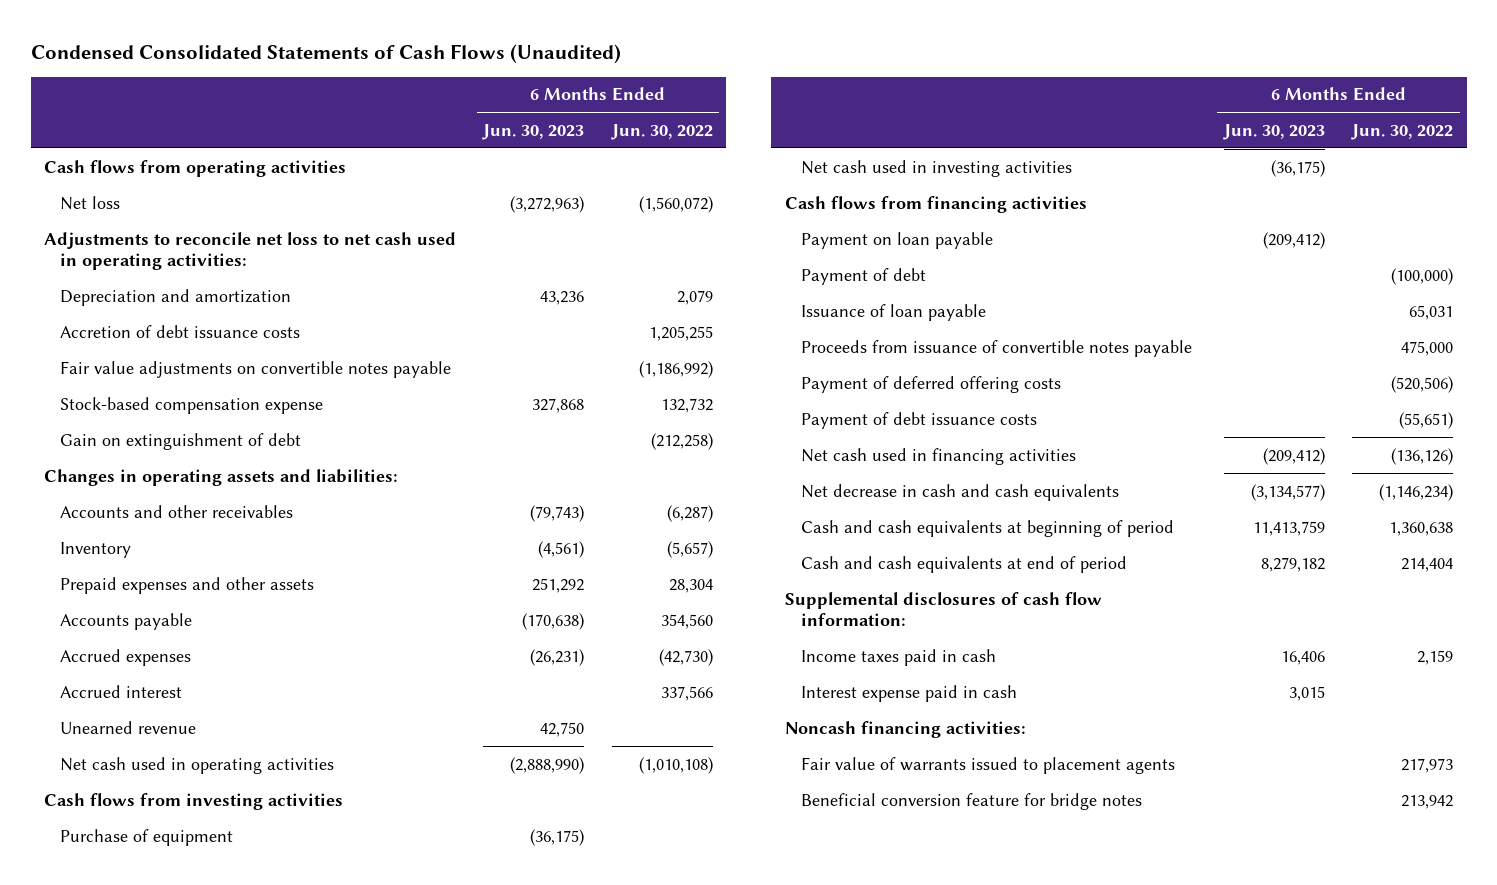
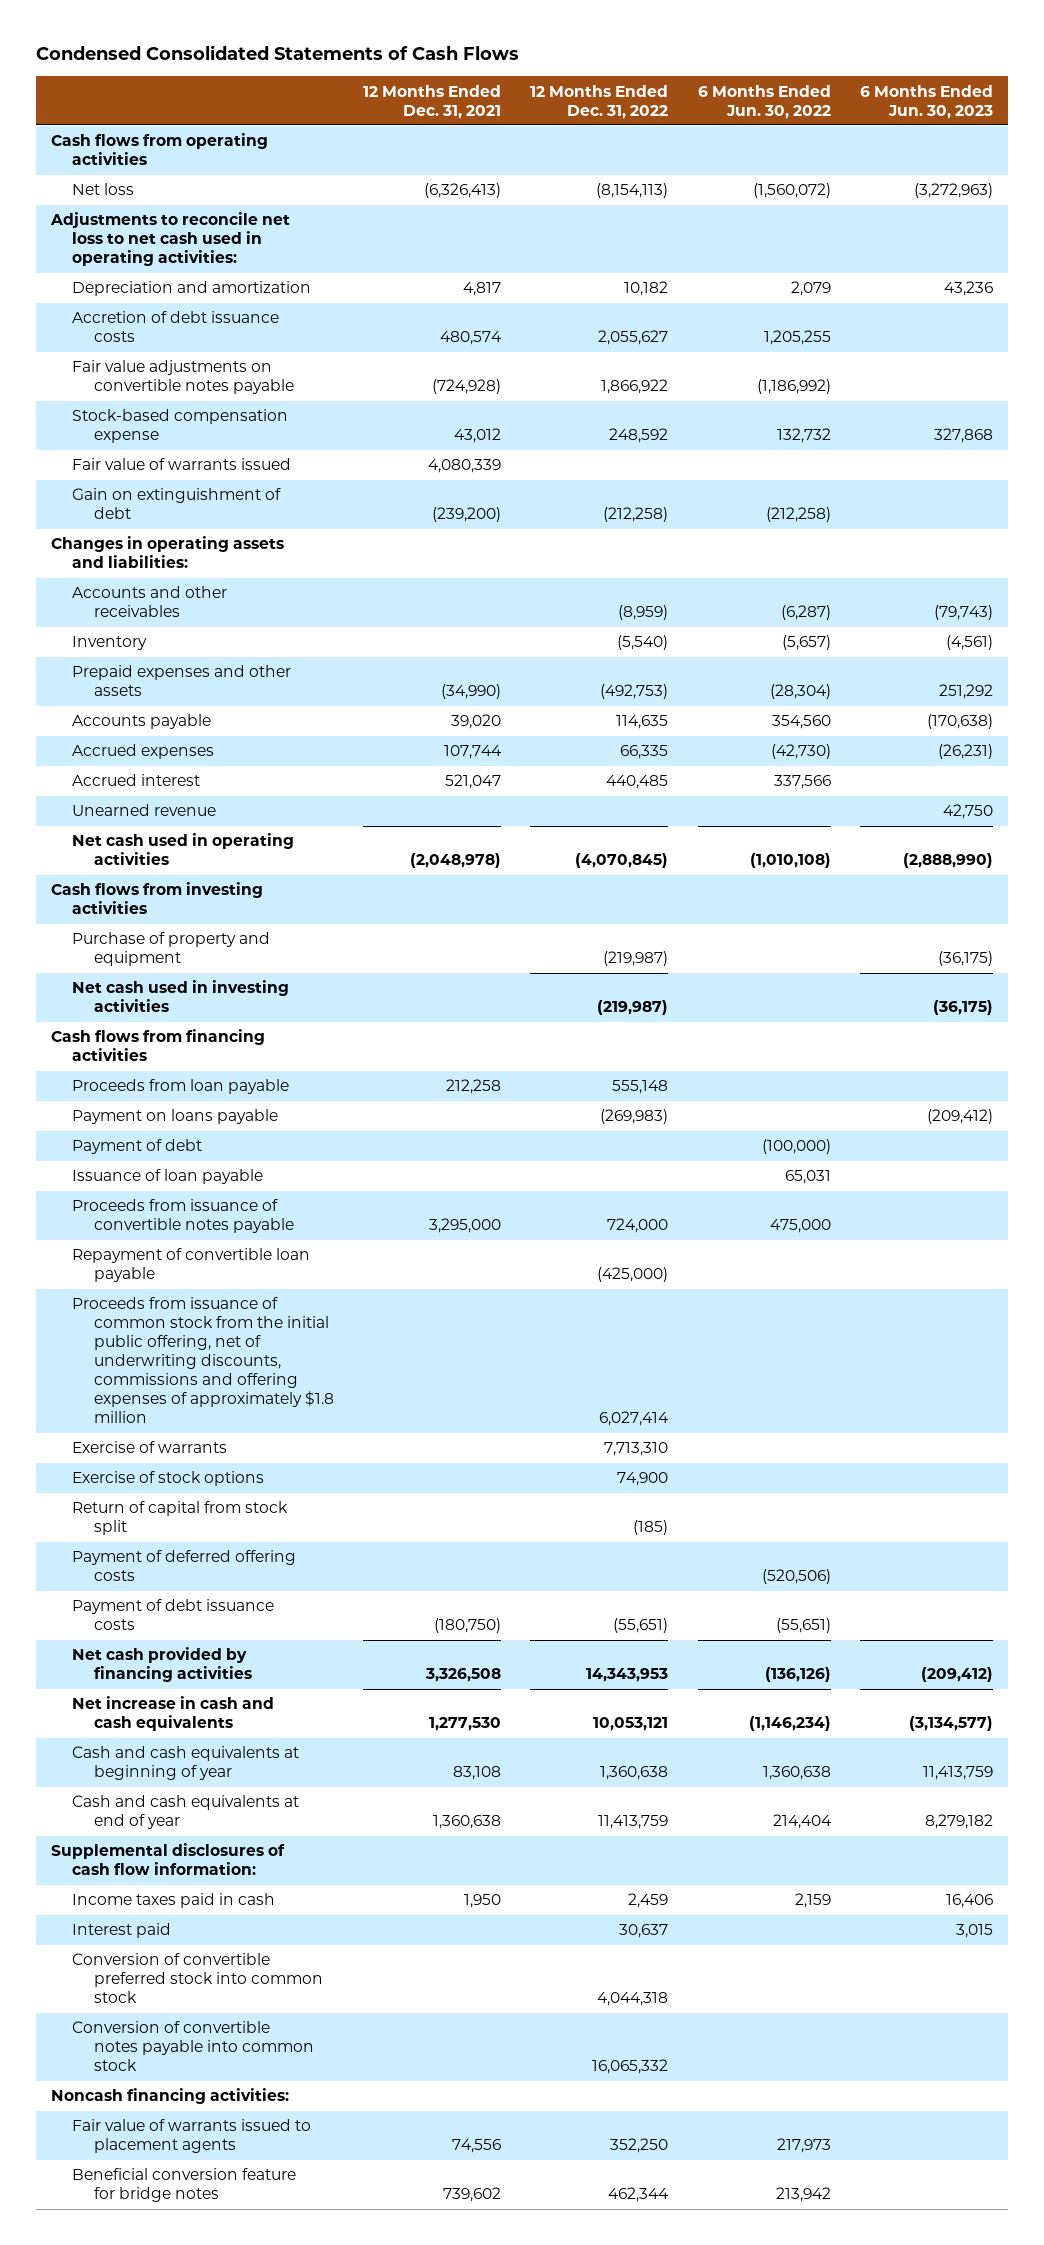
- Condensed Consolidated Statements of Cash Flows (Unaudited)
+ Condensed Consolidated Statements of Cash Flows
- | 6 Months Ended Jun. 30, 2023 | 6 Months Ended Jun. 30, 2022
+ | 12 Months Ended Dec. 31, 2021 | 12 Months Ended Dec. 31, 2022 | 6 Months Ended Jun. 30, 2022 | 6 Months Ended Jun. 30, 2023
+ Fair value of warrants issued | 4,080,339 | | |
- Prepaid expenses and other assets | 251,292 | 28,304
+ Prepaid expenses and other assets | (34,990) | (492,753) | (28,304) | 251,292
- Purchase of equipment | (36,175) |
+ Purchase of property and equipment | | (219,987) | | (36,175)
- Payment on loan payable | (209,412) |
+ Proceeds from loan payable | 212,258 | 555,148 | |
+ Payment on loans payable | | (269,983) | | (209,412)
+ Repayment of convertible loan payable | | (425,000) | |
+ Proceeds from issuance of common stock from the initial public offering, net of underwriting discounts, commissions and offering expenses of approximately $1.8 million | | 6,027,414 | |
+ Exercise of warrants | | 7,713,310 | |
+ Exercise of stock options | | 74,900 | |
+ Return of capital from stock split | | (185) | |
- Net cash used in financing activities | (209,412) | (136,126)
- Net decrease in cash and cash equivalents | (3,134,577) | (1,146,234)
- Cash and cash equivalents at beginning of period | 11,413,759 | 1,360,638
- Cash and cash equivalents at end of period | 8,279,182 | 214,404
+ Net cash provided by financing activities | 3,326,508 | 14,343,953 | (136,126) | (209,412)
+ Net increase in cash and cash equivalents | 1,277,530 | 10,053,121 | (1,146,234) | (3,134,577)
+ Cash and cash equivalents at beginning of year | 83,108 | 1,360,638 | 1,360,638 | 11,413,759
+ Cash and cash equivalents at end of year | 1,360,638 | 11,413,759 | 214,404 | 8,279,182
- Interest expense paid in cash | 3,015 |
+ Interest paid | | 30,637 | | 3,015
+ Conversion of convertible preferred stock into common stock | | 4,044,318 | |
+ Conversion of convertible notes payable into common stock | | 16,065,332 | |

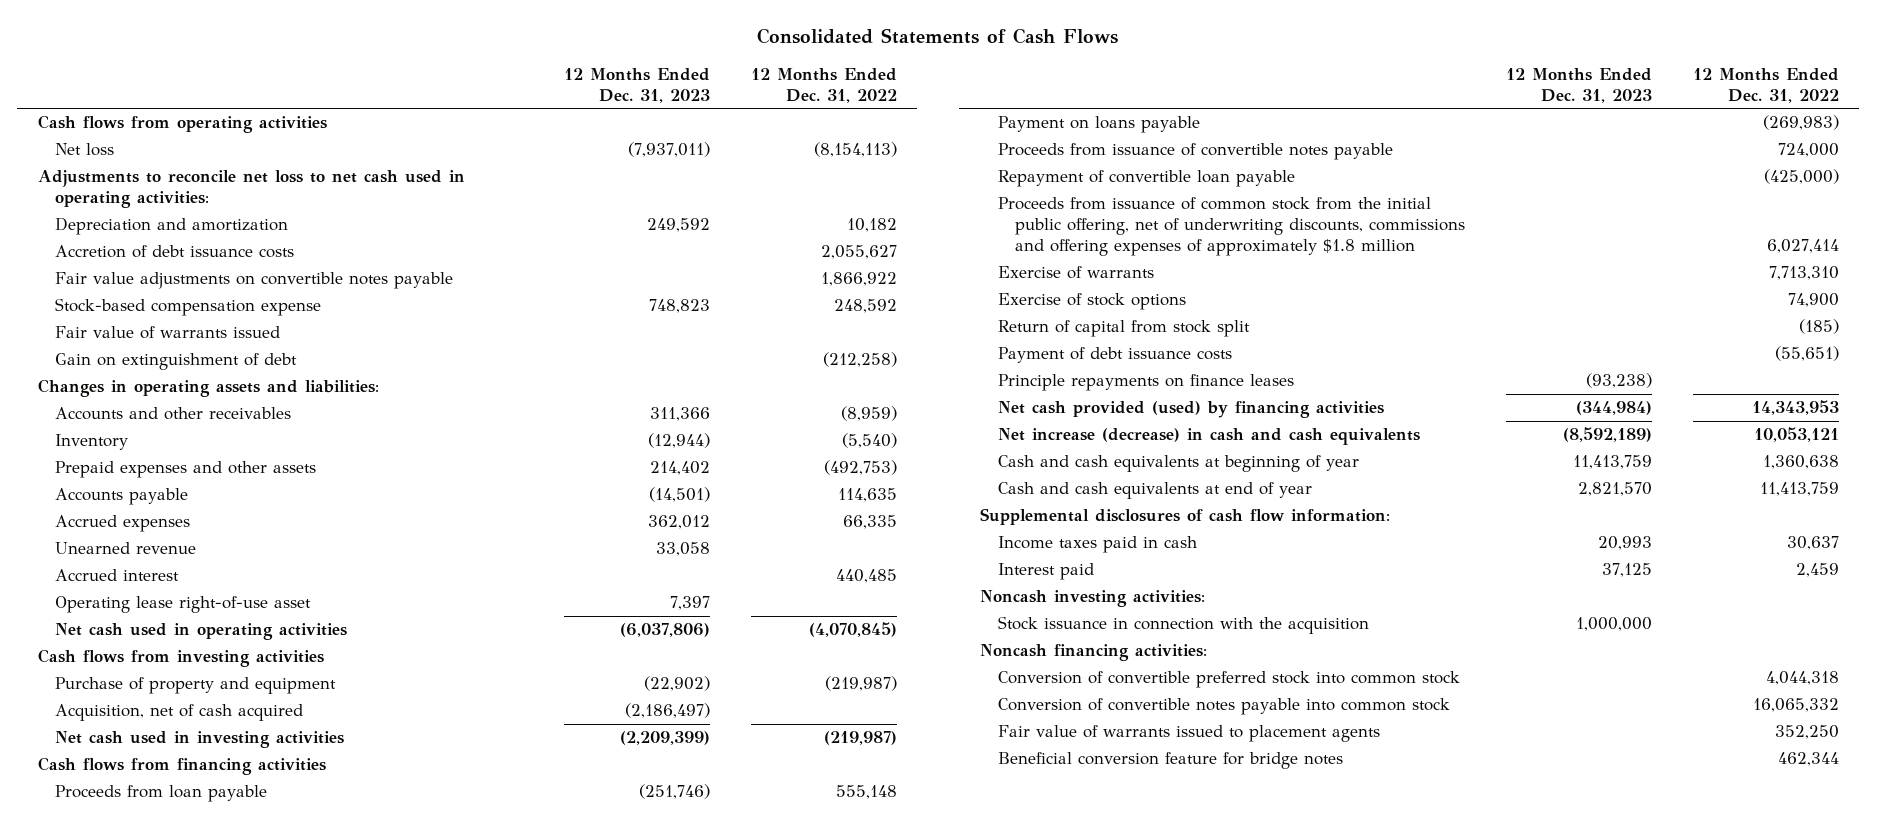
- Condensed Consolidated Statements of Cash Flows
+ Consolidated Statements of Cash Flows
- | 12 Months Ended Dec. 31, 2021 | 12 Months Ended Dec. 31, 2022 | 6 Months Ended Jun. 30, 2022 | 6 Months Ended Jun. 30, 2023
+ | 12 Months Ended Dec. 31, 2023 | 12 Months Ended Dec. 31, 2022
moved down: Accrued interest | | 440,485
+ Operating lease right-of-use asset | 7,397 |
+ Acquisition, net of cash acquired | (2,186,497) |
- Payment of debt | | | (100,000) |
- Issuance of loan payable | | | 65,031 |
- Payment of deferred offering costs | | | (520,506) |
- Net cash provided by financing activities | 3,326,508 | 14,343,953 | (136,126) | (209,412)
- Net increase in cash and cash equivalents | 1,277,530 | 10,053,121 | (1,146,234) | (3,134,577)
+ Principle repayments on finance leases | (93,238) |
+ Net cash provided (used) by financing activities | (344,984) | 14,343,953
+ Net increase (decrease) in cash and cash equivalents | (8,592,189) | 10,053,121
- Income taxes paid in cash | 1,950 | 2,459 | 2,159 | 16,406
- Interest paid | | 30,637 | | 3,015
+ Income taxes paid in cash | 20,993 | 30,637
+ Interest paid | 37,125 | 2,459
+ Noncash investing activities:
+ Stock issuance in connection with the acquisition | 1,000,000 |
moved up: Noncash financing activities:

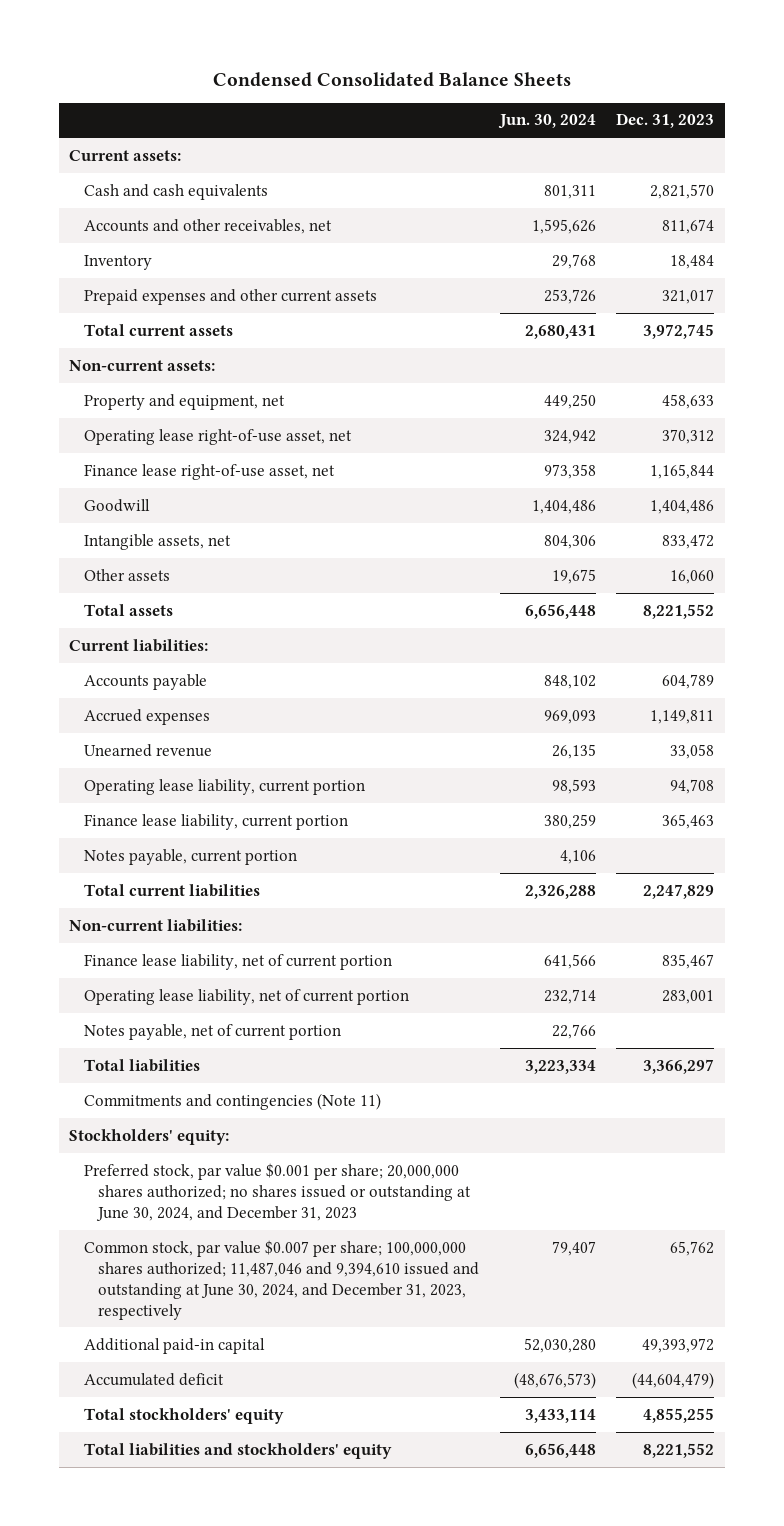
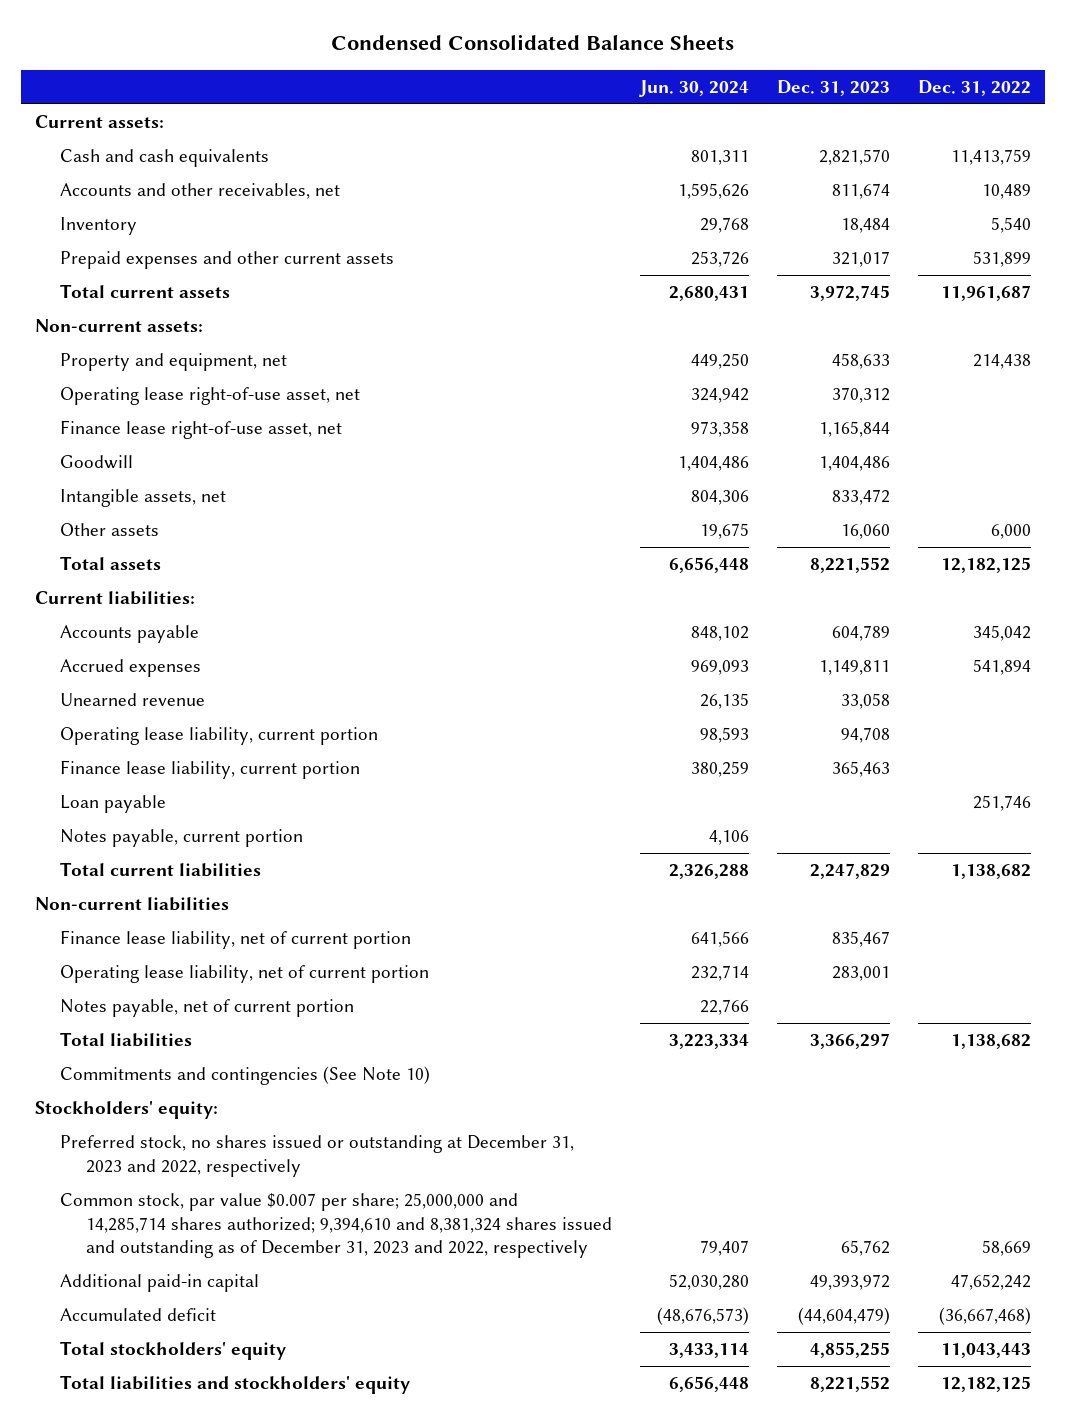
- | Jun. 30, 2024 | Dec. 31, 2023
+ | Jun. 30, 2024 | Dec. 31, 2023 | Dec. 31, 2022
+ Loan payable | | | 251,746
- Non-current liabilities:
+ Non-current liabilities
- Commitments and contingencies (Note 11)
+ Commitments and contingencies (See Note 10)
- Preferred stock, par value $0.001 per share; 20,000,000 shares authorized; no shares issued or outstanding at June 30, 2024, and December 31, 2023
- Common stock, par value $0.007 per share; 100,000,000 shares authorized; 11,487,046 and 9,394,610 issued and outstanding at June 30, 2024, and December 31, 2023, respectively | 79,407 | 65,762
+ Preferred stock, no shares issued or outstanding at December 31, 2023 and 2022, respectively
+ Common stock, par value $0.007 per share; 25,000,000 and 14,285,714 shares authorized; 9,394,610 and 8,381,324 shares issued and outstanding as of December 31, 2023 and 2022, respectively | 79,407 | 65,762 | 58,669

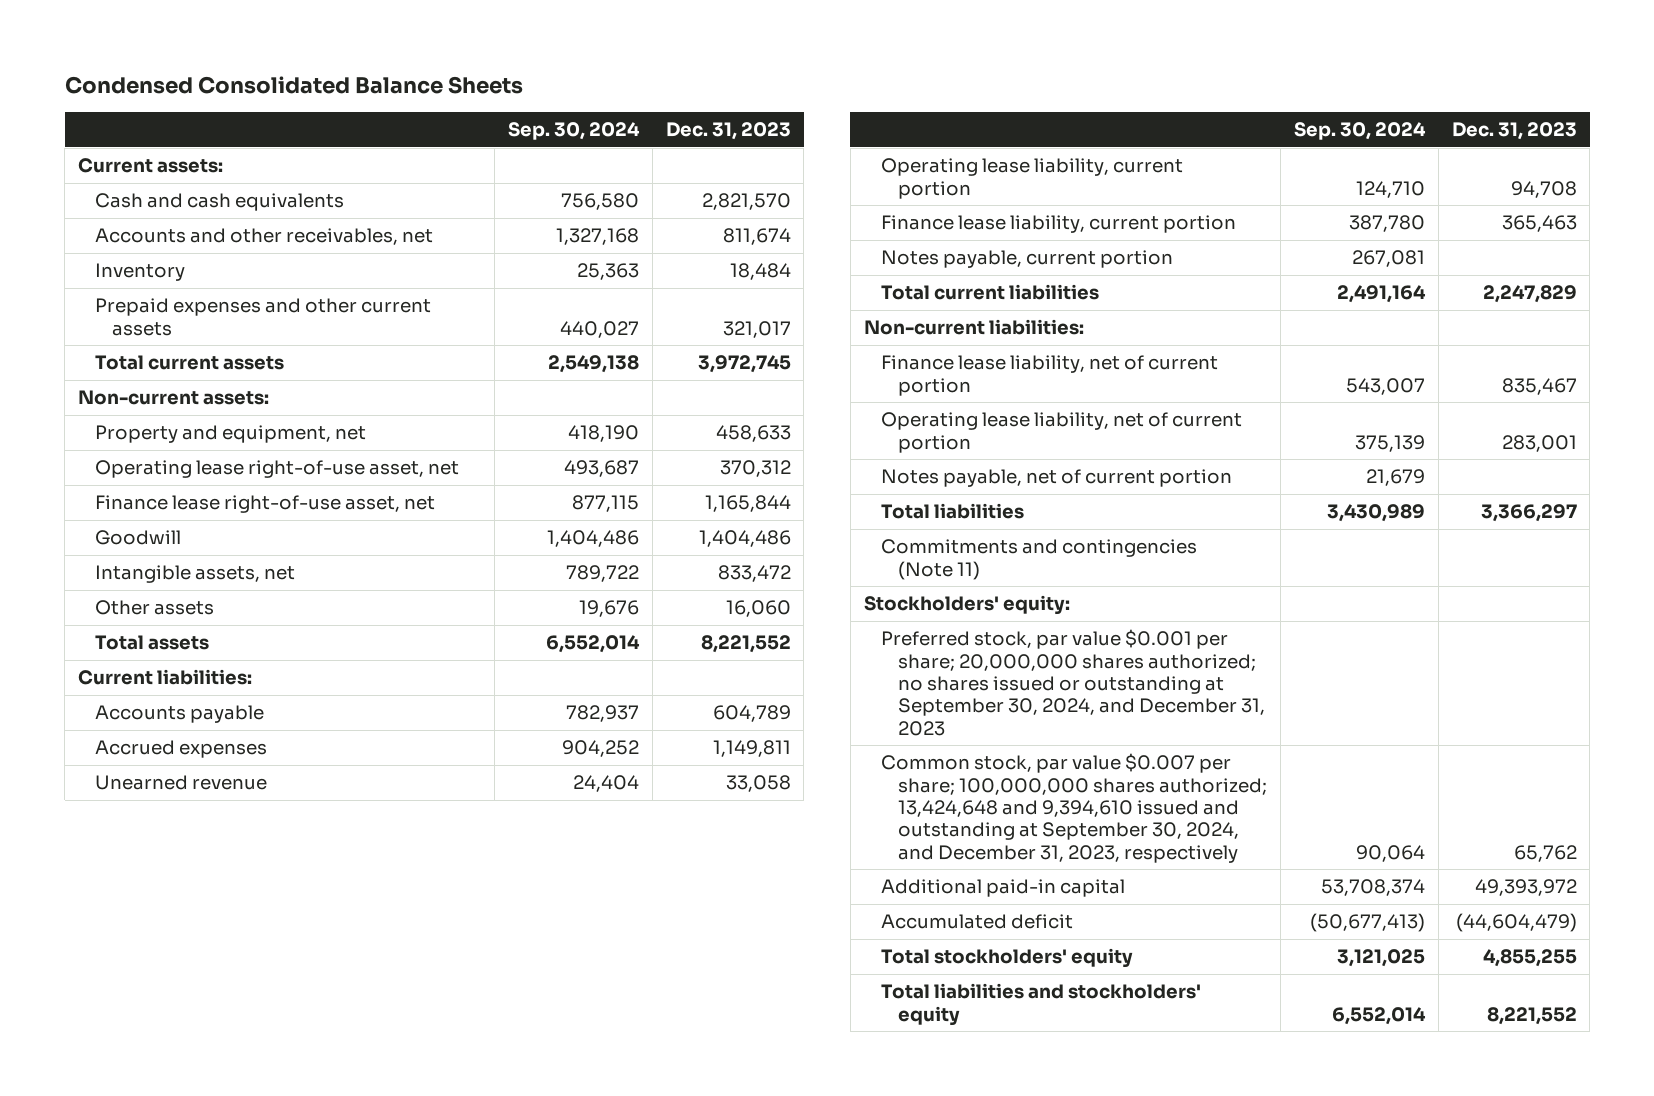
- | Jun. 30, 2024 | Dec. 31, 2023 | Dec. 31, 2022
+ | Sep. 30, 2024 | Dec. 31, 2023
- Loan payable | | | 251,746
- Non-current liabilities
+ Non-current liabilities:
- Commitments and contingencies (See Note 10)
+ Commitments and contingencies (Note 11)
- Preferred stock, no shares issued or outstanding at December 31, 2023 and 2022, respectively
- Common stock, par value $0.007 per share; 25,000,000 and 14,285,714 shares authorized; 9,394,610 and 8,381,324 shares issued and outstanding as of December 31, 2023 and 2022, respectively | 79,407 | 65,762 | 58,669
+ Preferred stock, par value $0.001 per share; 20,000,000 shares authorized; no shares issued or outstanding at September 30, 2024, and December 31, 2023
+ Common stock, par value $0.007 per share; 100,000,000 shares authorized; 13,424,648 and 9,394,610 issued and outstanding at September 30, 2024, and December 31, 2023, respectively | 90,064 | 65,762

